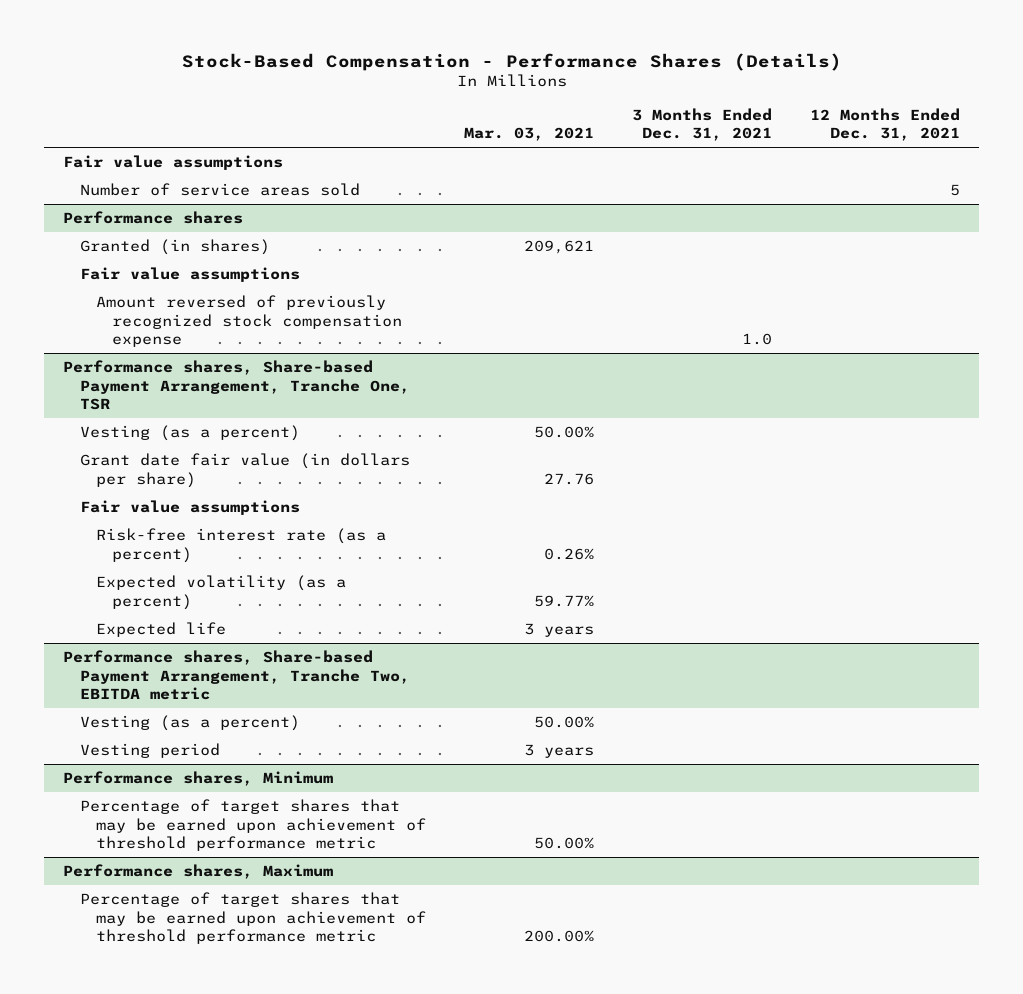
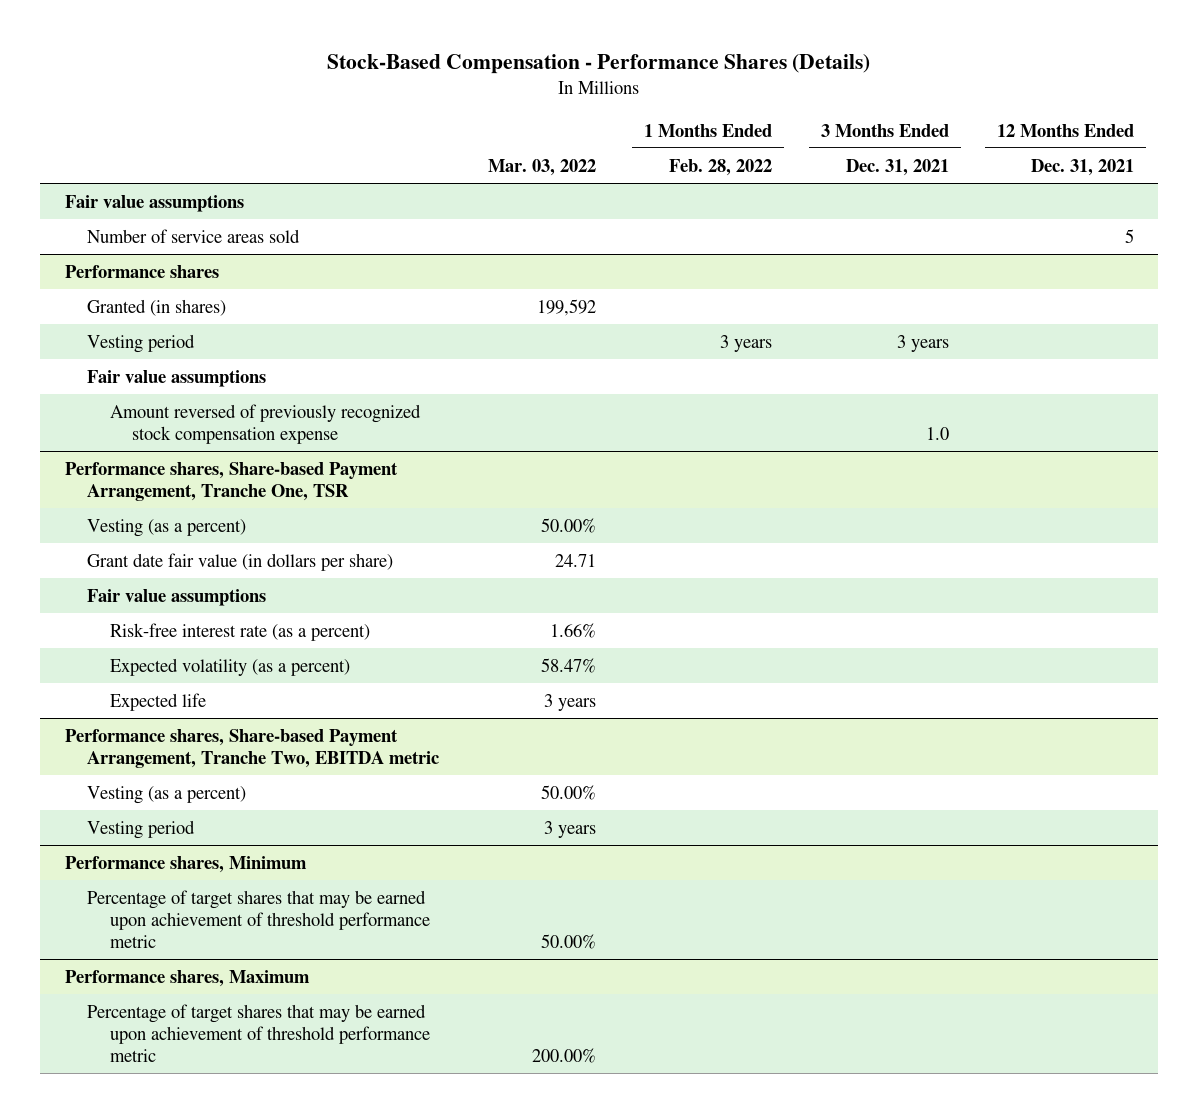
- | Mar. 03, 2021 | 3 Months Ended Dec. 31, 2021 | 12 Months Ended Dec. 31, 2021
+ | Mar. 03, 2022 | 1 Months Ended Feb. 28, 2022 | 3 Months Ended Dec. 31, 2021 | 12 Months Ended Dec. 31, 2021
@ Performance shares
+ Vesting period | | 3 years | 3 years |

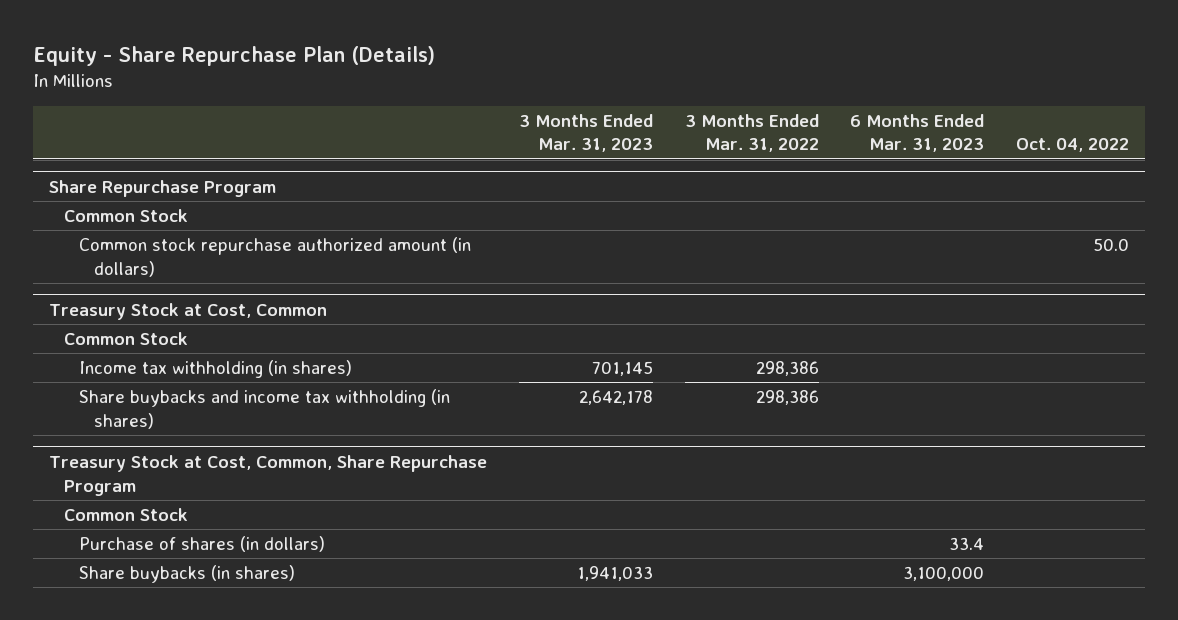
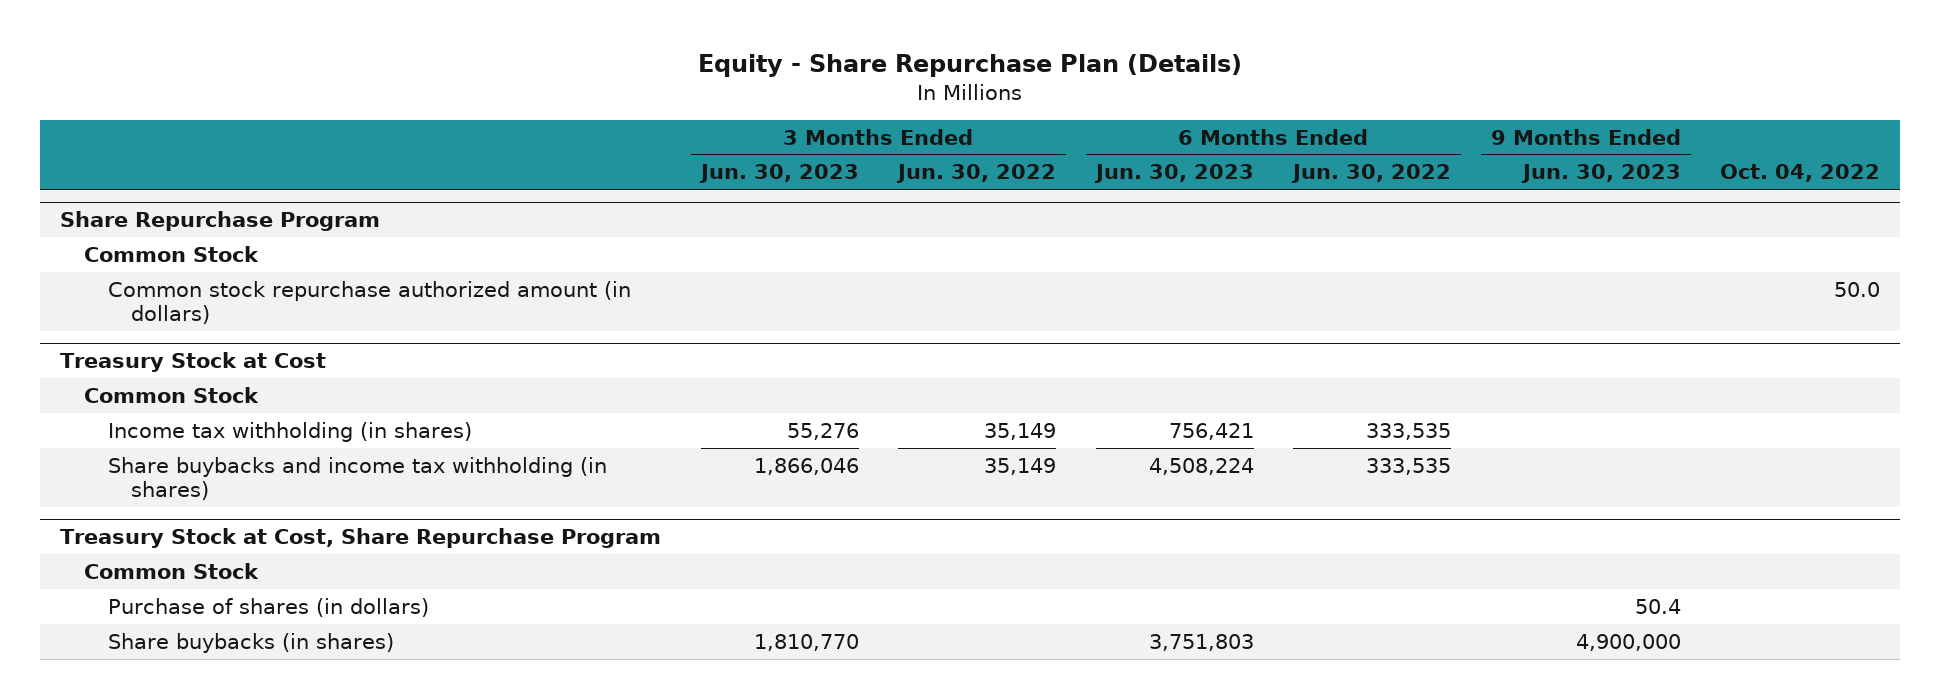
- | 3 Months Ended Mar. 31, 2023 | 3 Months Ended Mar. 31, 2022 | 6 Months Ended Mar. 31, 2023 | Oct. 04, 2022
+ | 3 Months Ended Jun. 30, 2023 | 3 Months Ended Jun. 30, 2022 | 6 Months Ended Jun. 30, 2023 | 6 Months Ended Jun. 30, 2022 | 9 Months Ended Jun. 30, 2023 | Oct. 04, 2022
- Treasury Stock at Cost, Common
+ Treasury Stock at Cost
- Treasury Stock at Cost, Common, Share Repurchase Program
+ Treasury Stock at Cost, Share Repurchase Program

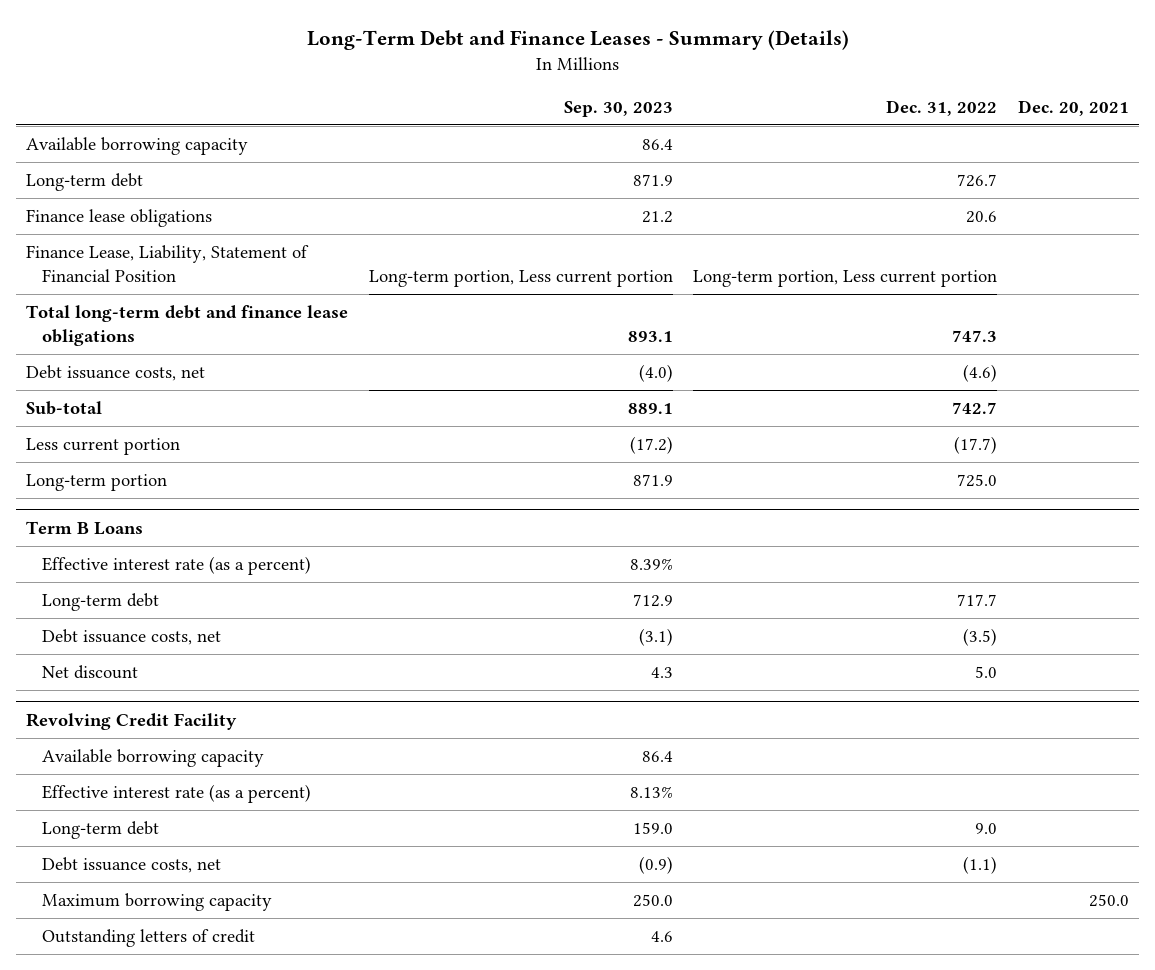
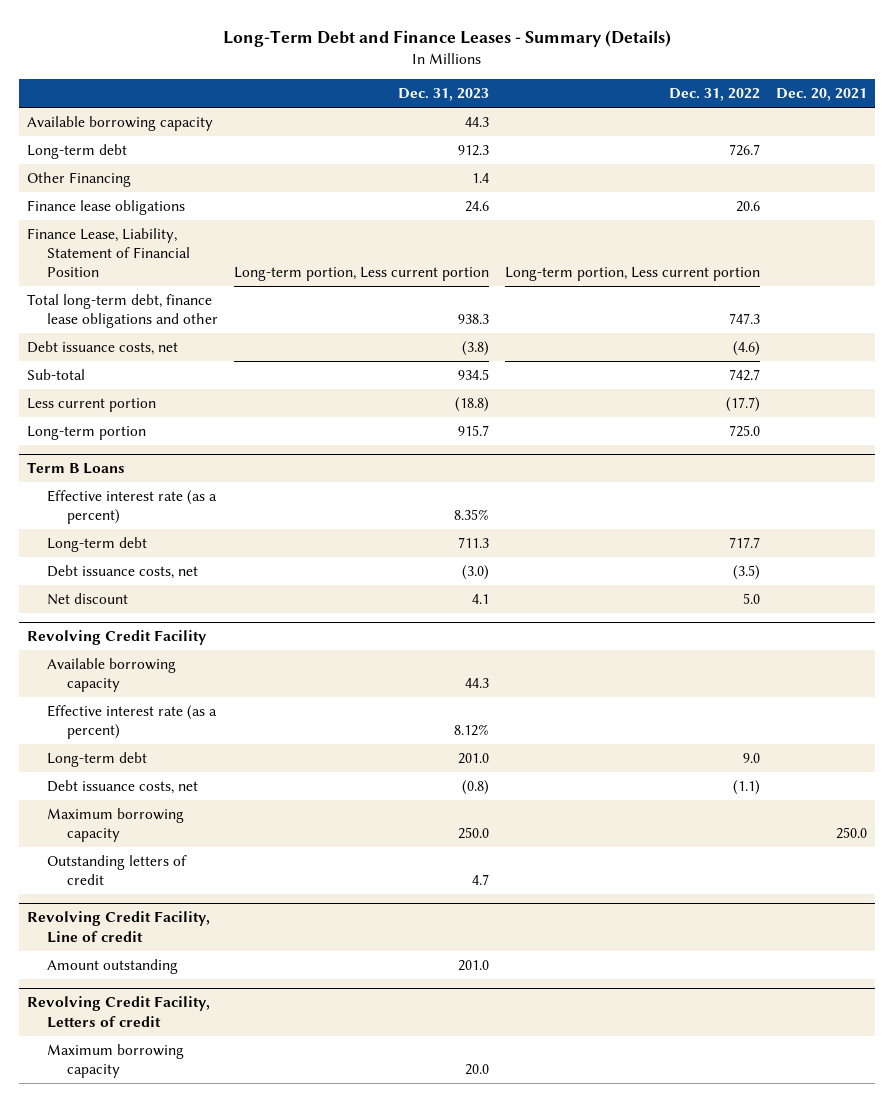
- | Sep. 30, 2023 | Dec. 31, 2022 | Dec. 20, 2021
+ | Dec. 31, 2023 | Dec. 31, 2022 | Dec. 20, 2021
+ Other Financing | 1.4 | |
- Total long-term debt and finance lease obligations | 893.1 | 747.3 |
+ Total long-term debt, finance lease obligations and other | 938.3 | 747.3 |
+ Revolving Credit Facility, Line of credit
+ Amount outstanding | 201.0 | |
+ Revolving Credit Facility, Letters of credit
+ Maximum borrowing capacity | 20.0 | |

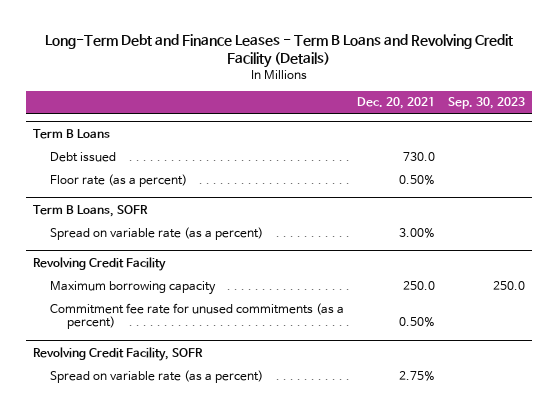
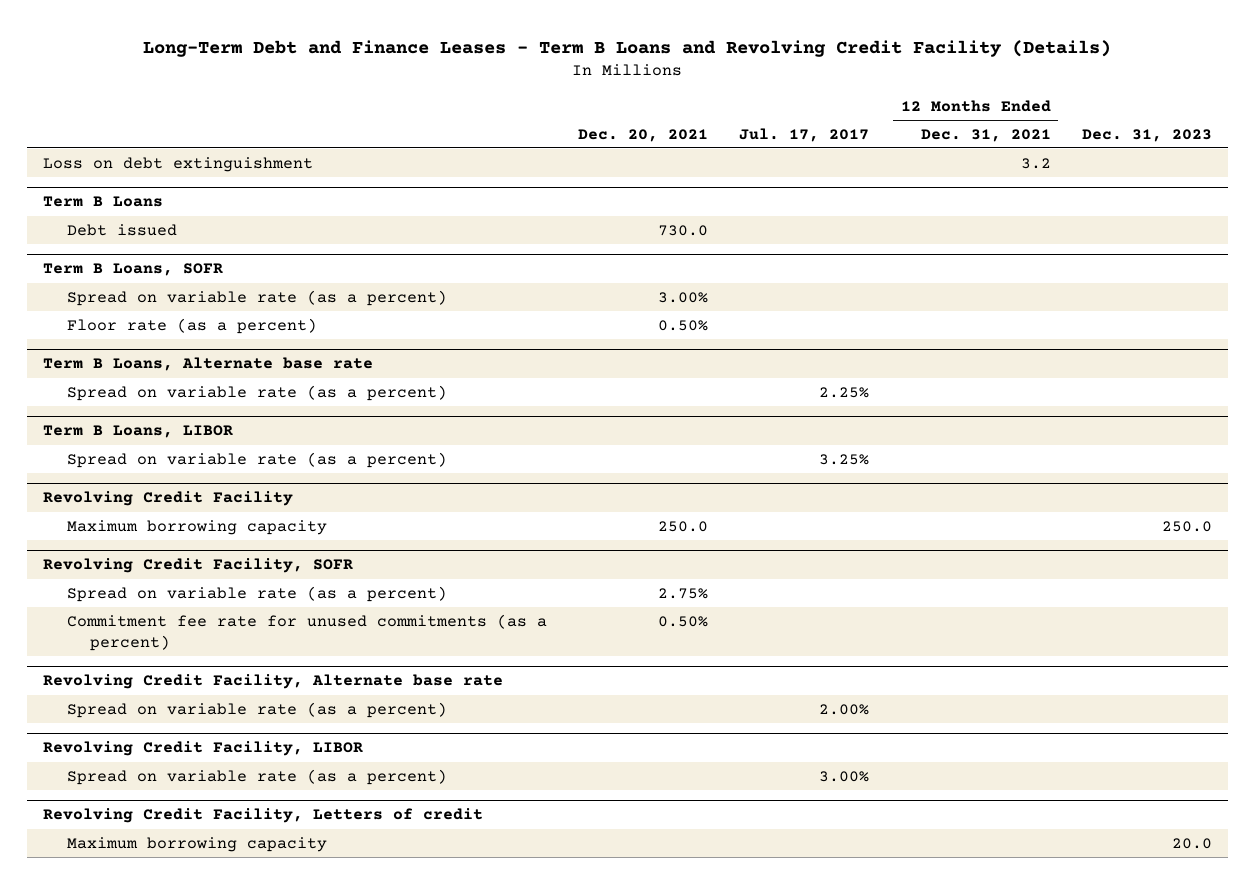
- | Dec. 20, 2021 | Sep. 30, 2023
+ | Dec. 20, 2021 | Jul. 17, 2017 | 12 Months Ended Dec. 31, 2021 | Dec. 31, 2023
+ Loss on debt extinguishment | | | 3.2 |
@ Term B Loans
- Floor rate (as a percent) | 0.50% |
@ Term B Loans, SOFR
+ Floor rate (as a percent) | 0.50% | | |
+ Term B Loans, Alternate base rate
+ Spread on variable rate (as a percent) | | 2.25% | |
+ Term B Loans, LIBOR
+ Spread on variable rate (as a percent) | | 3.25% | |
@ Revolving Credit Facility
- Commitment fee rate for unused commitments (as a percent) | 0.50% |
@ Revolving Credit Facility, SOFR
+ Commitment fee rate for unused commitments (as a percent) | 0.50% | | |
+ Revolving Credit Facility, Alternate base rate
+ Spread on variable rate (as a percent) | | 2.00% | |
+ Revolving Credit Facility, LIBOR
+ Spread on variable rate (as a percent) | | 3.00% | |
+ Revolving Credit Facility, Letters of credit
+ Maximum borrowing capacity | | | | 20.0

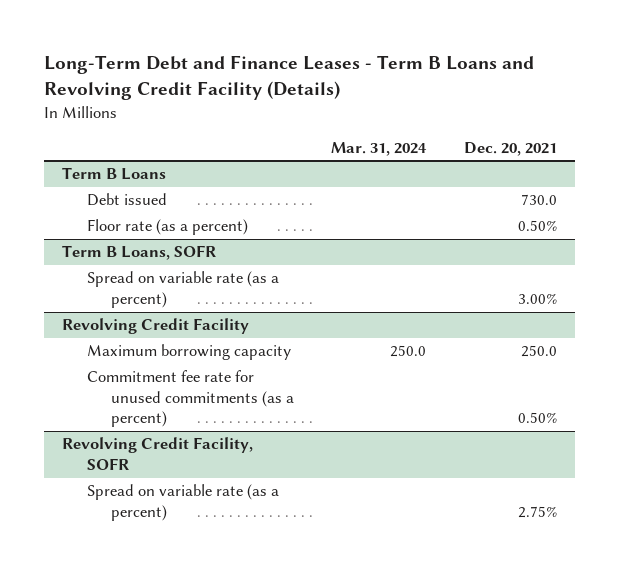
- | Dec. 20, 2021 | Jul. 17, 2017 | 12 Months Ended Dec. 31, 2021 | Dec. 31, 2023
+ | Mar. 31, 2024 | Dec. 20, 2021
- Loss on debt extinguishment | | | 3.2 |
@ Term B Loans
+ Floor rate (as a percent) | | 0.50%
@ Term B Loans, SOFR
- Floor rate (as a percent) | 0.50% | | |
- Term B Loans, Alternate base rate
- Spread on variable rate (as a percent) | | 2.25% | |
- Term B Loans, LIBOR
- Spread on variable rate (as a percent) | | 3.25% | |
@ Revolving Credit Facility
+ Commitment fee rate for unused commitments (as a percent) | | 0.50%
@ Revolving Credit Facility, SOFR
- Commitment fee rate for unused commitments (as a percent) | 0.50% | | |
- Revolving Credit Facility, Alternate base rate
- Spread on variable rate (as a percent) | | 2.00% | |
- Revolving Credit Facility, LIBOR
- Spread on variable rate (as a percent) | | 3.00% | |
- Revolving Credit Facility, Letters of credit
- Maximum borrowing capacity | | | | 20.0

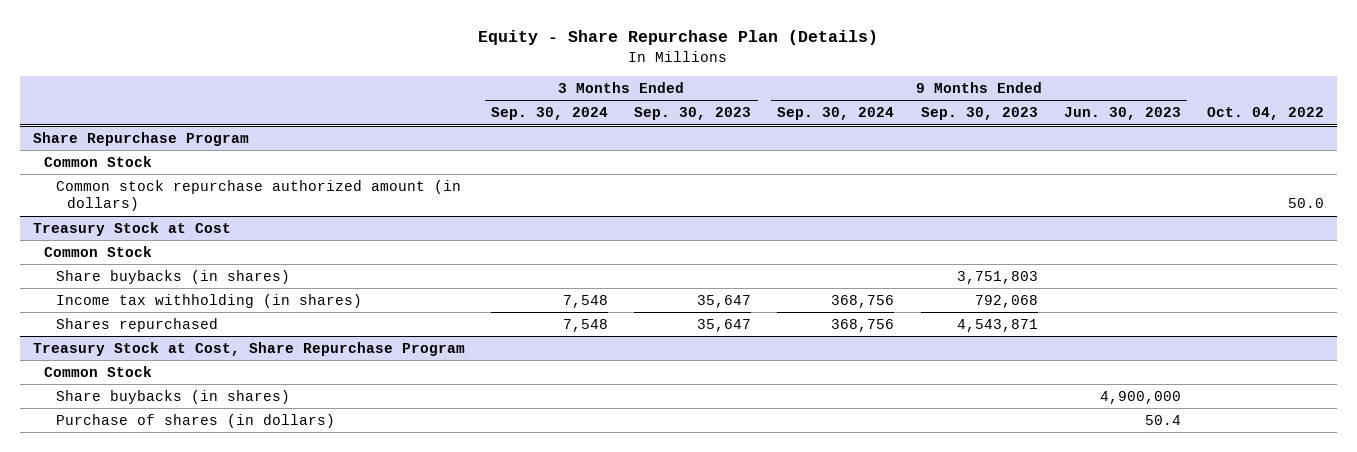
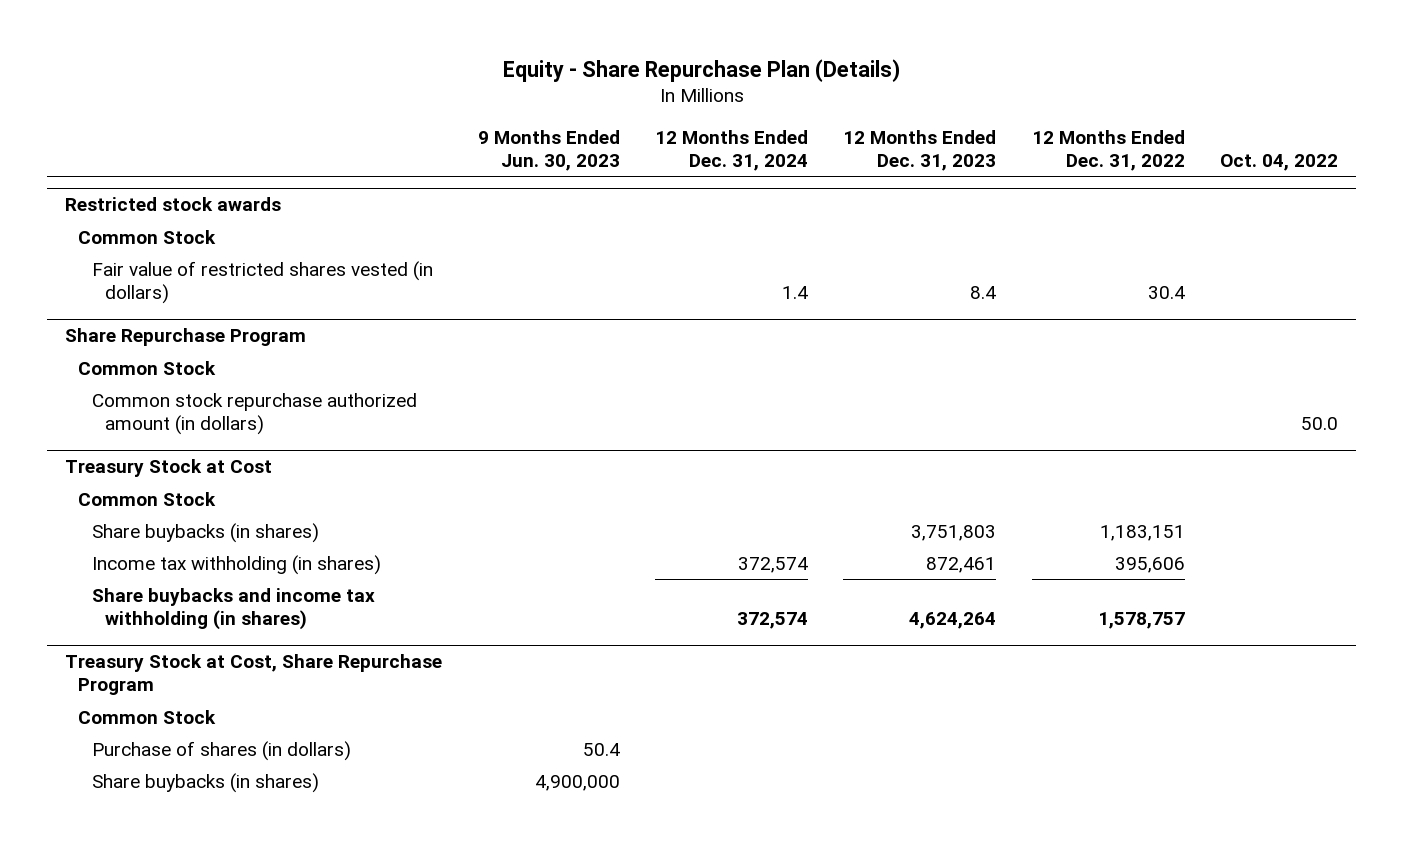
- | 3 Months Ended Sep. 30, 2024 | 3 Months Ended Sep. 30, 2023 | 9 Months Ended Sep. 30, 2024 | 9 Months Ended Sep. 30, 2023 | 9 Months Ended Jun. 30, 2023 | Oct. 04, 2022
+ | 9 Months Ended Jun. 30, 2023 | 12 Months Ended Dec. 31, 2024 | 12 Months Ended Dec. 31, 2023 | 12 Months Ended Dec. 31, 2022 | Oct. 04, 2022
+ Restricted stock awards
+ Common Stock
+ Fair value of restricted shares vested (in dollars) | | 1.4 | 8.4 | 30.4 |
@ Treasury Stock at Cost
- Shares repurchased | 7,548 | 35,647 | 368,756 | 4,543,871 | |
+ Share buybacks and income tax withholding (in shares) | | 372,574 | 4,624,264 | 1,578,757 |
@ Treasury Stock at Cost, Share Repurchase Program
moved down: Share buybacks (in shares) | 4,900,000 | | | |

